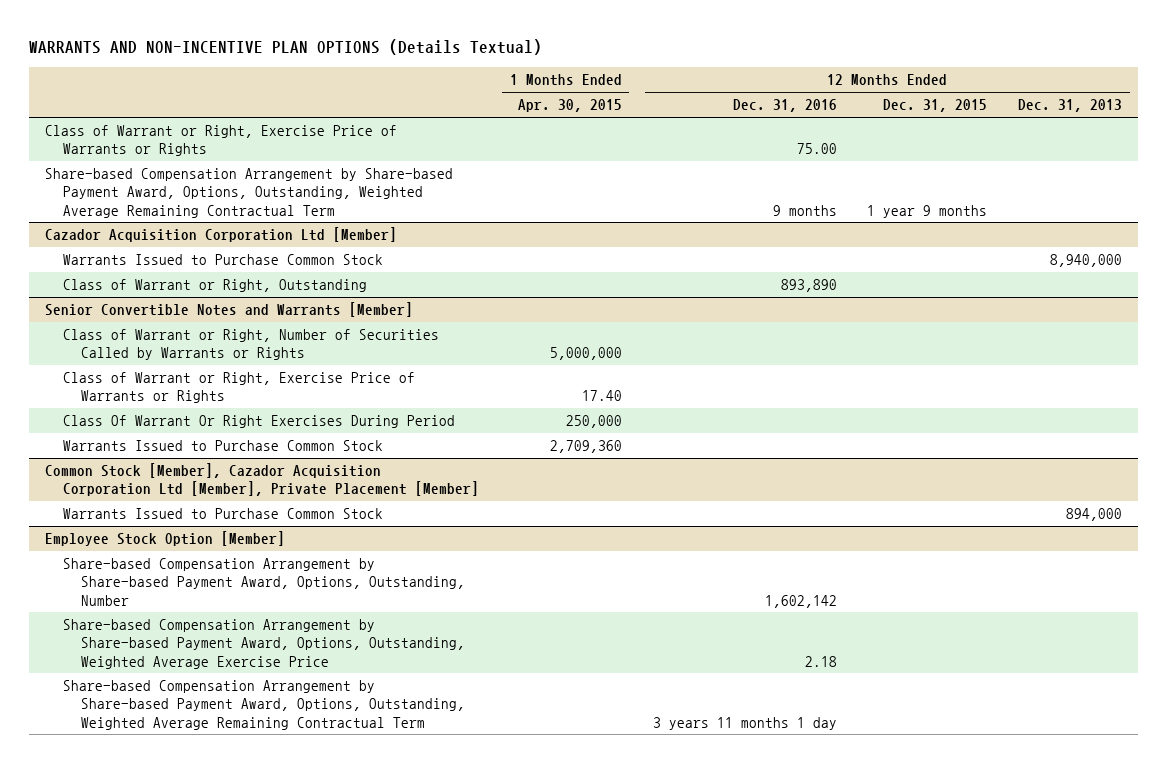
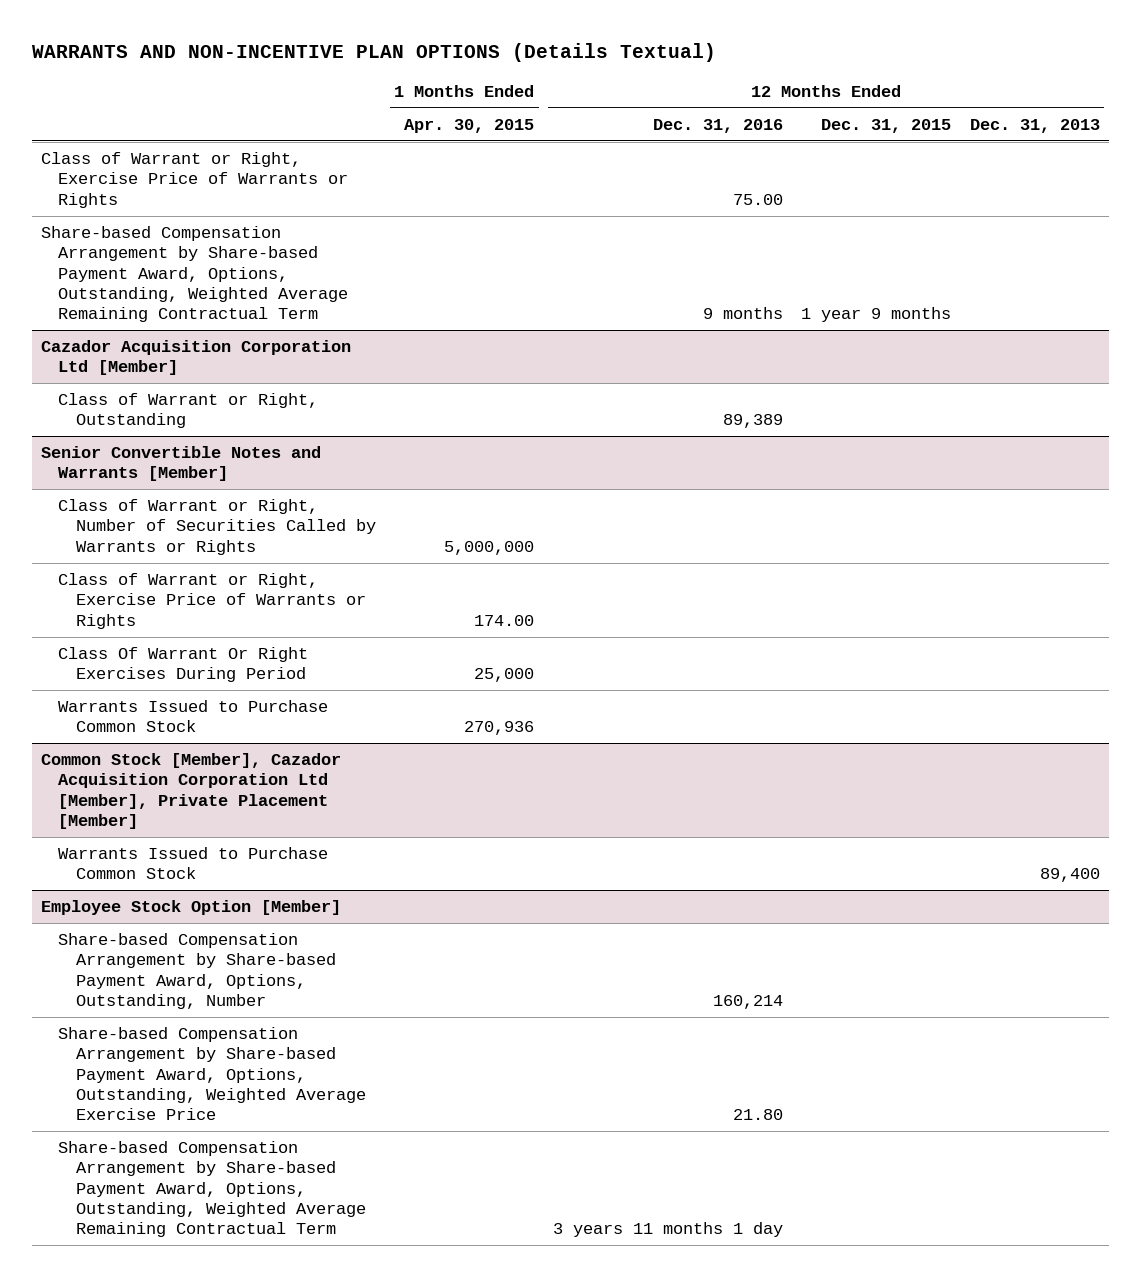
@ Cazador Acquisition Corporation Ltd [Member]
- Warrants Issued to Purchase Common Stock | | | | 8,940,000
- Class of Warrant or Right, Outstanding | | 893,890 | |
+ Class of Warrant or Right, Outstanding | | 89,389 | |
@ Senior Convertible Notes and Warrants [Member]
- Class of Warrant or Right, Exercise Price of Warrants or Rights | 17.40 | | |
- Class Of Warrant Or Right Exercises During Period | 250,000 | | |
- Warrants Issued to Purchase Common Stock | 2,709,360 | | |
+ Class of Warrant or Right, Exercise Price of Warrants or Rights | 174.00 | | |
+ Class Of Warrant Or Right Exercises During Period | 25,000 | | |
+ Warrants Issued to Purchase Common Stock | 270,936 | | |
@ Common Stock [Member], Cazador Acquisition Corporation Ltd [Member], Private Placement [Member]
- Warrants Issued to Purchase Common Stock | | | | 894,000
+ Warrants Issued to Purchase Common Stock | | | | 89,400
@ Employee Stock Option [Member]
- Share-based Compensation Arrangement by Share-based Payment Award, Options, Outstanding, Number | | 1,602,142 | |
- Share-based Compensation Arrangement by Share-based Payment Award, Options, Outstanding, Weighted Average Exercise Price | | 2.18 | |
+ Share-based Compensation Arrangement by Share-based Payment Award, Options, Outstanding, Number | | 160,214 | |
+ Share-based Compensation Arrangement by Share-based Payment Award, Options, Outstanding, Weighted Average Exercise Price | | 21.80 | |

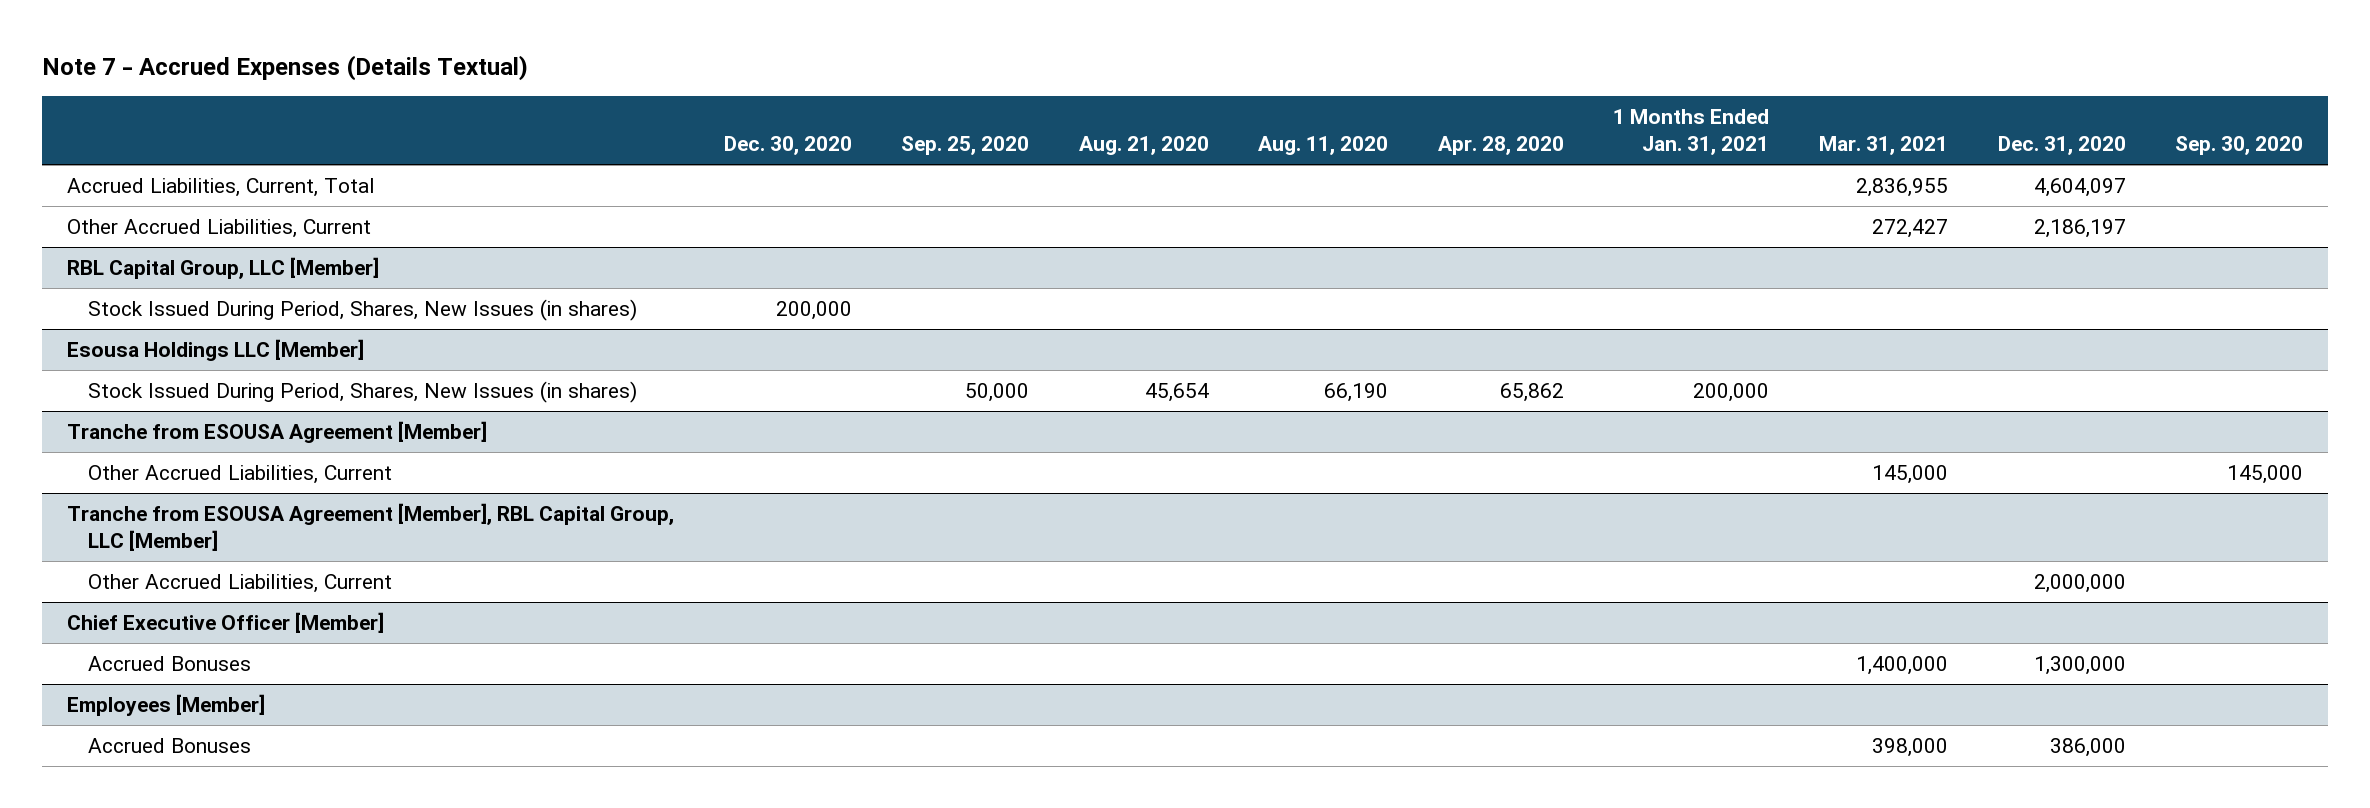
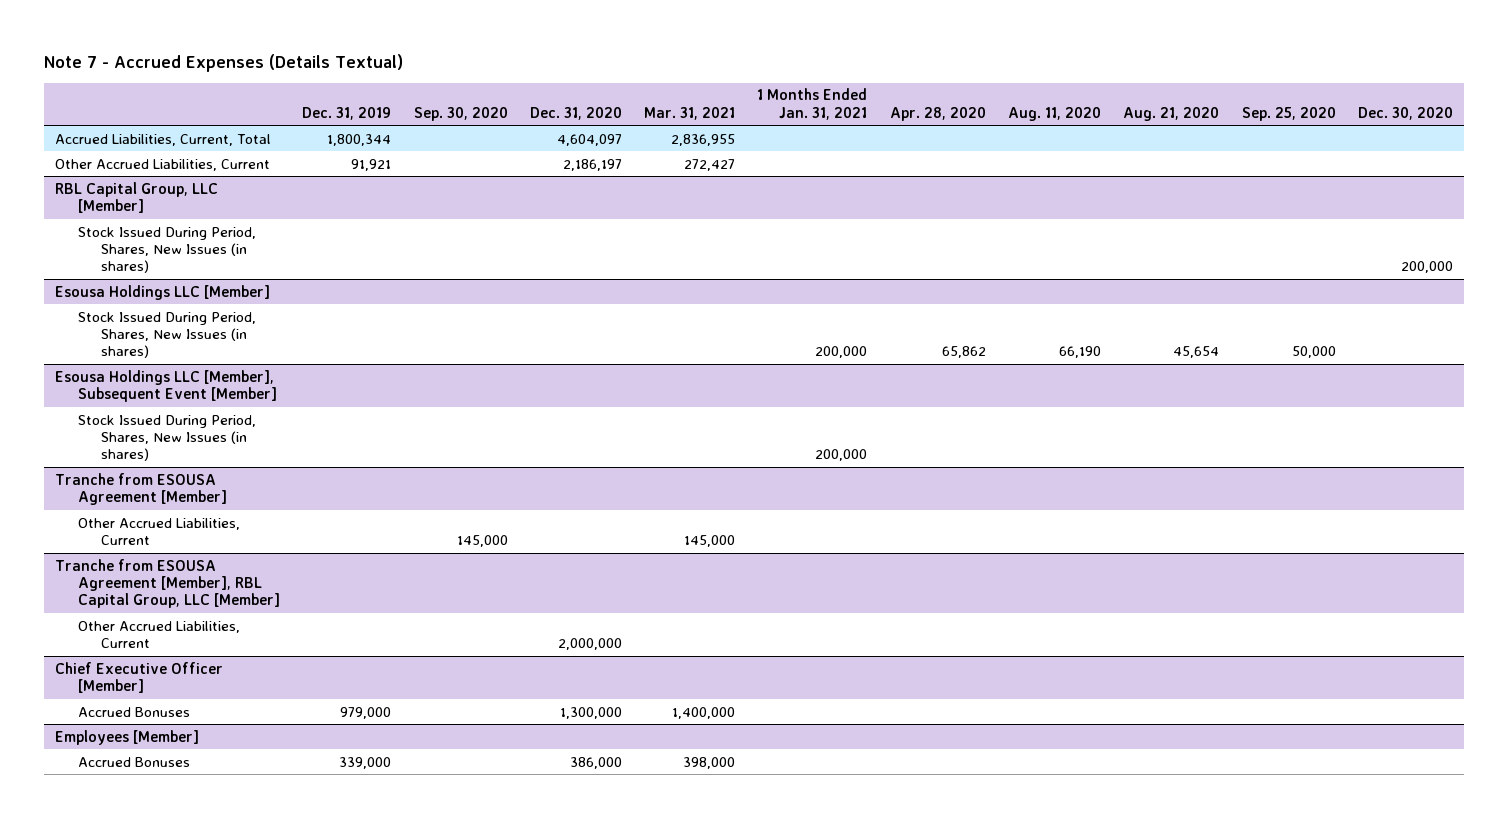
- | Dec. 30, 2020 | Sep. 25, 2020 | Aug. 21, 2020 | Aug. 11, 2020 | Apr. 28, 2020 | 1 Months Ended Jan. 31, 2021 | Mar. 31, 2021 | Dec. 31, 2020 | Sep. 30, 2020
+ | Dec. 31, 2019 | Sep. 30, 2020 | Dec. 31, 2020 | Mar. 31, 2021 | 1 Months Ended Jan. 31, 2021 | Apr. 28, 2020 | Aug. 11, 2020 | Aug. 21, 2020 | Sep. 25, 2020 | Dec. 30, 2020
+ Esousa Holdings LLC [Member], Subsequent Event [Member]
+ Stock Issued During Period, Shares, New Issues (in shares) | | | | | 200,000 | | | | |

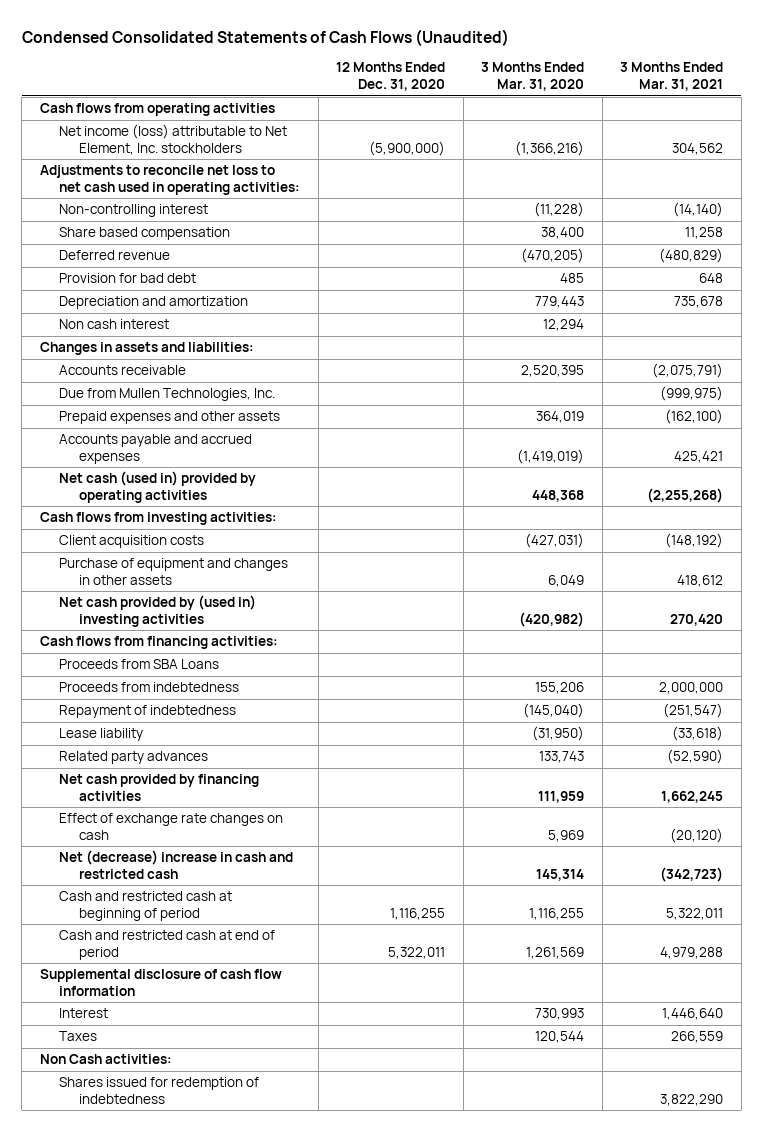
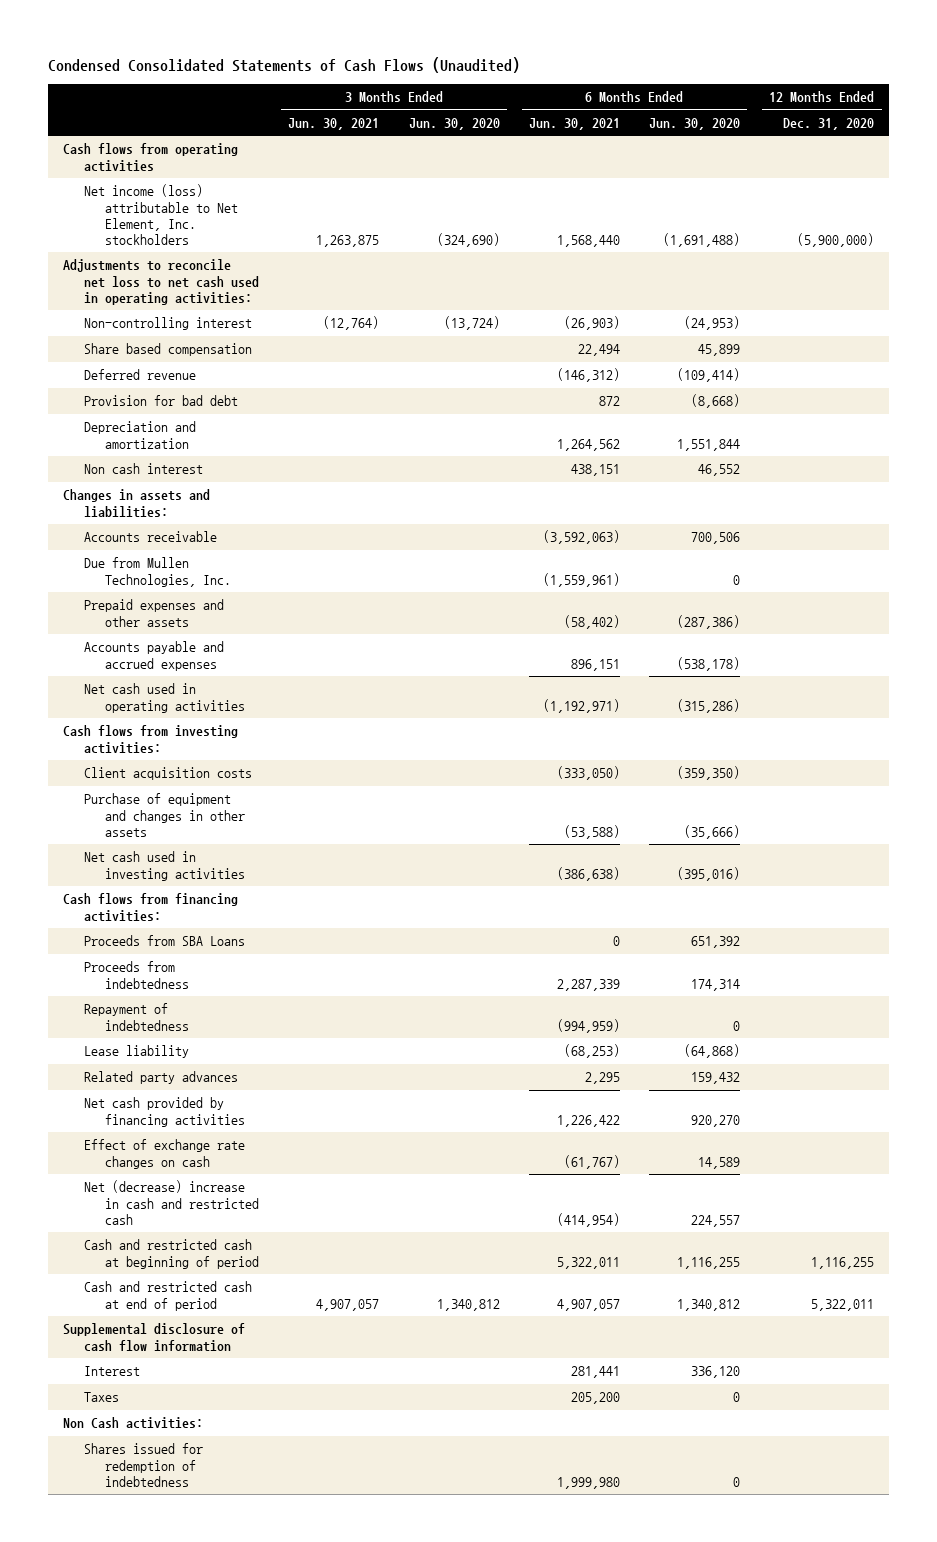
- | 12 Months Ended Dec. 31, 2020 | 3 Months Ended Mar. 31, 2020 | 3 Months Ended Mar. 31, 2021
+ | 3 Months Ended Jun. 30, 2021 | 3 Months Ended Jun. 30, 2020 | 6 Months Ended Jun. 30, 2021 | 6 Months Ended Jun. 30, 2020 | 12 Months Ended Dec. 31, 2020
- Net cash (used in) provided by operating activities | | 448,368 | (2,255,268)
+ Net cash used in operating activities | | | (1,192,971) | (315,286) |
- Net cash provided by (used in) investing activities | | (420,982) | 270,420
+ Net cash used in investing activities | | | (386,638) | (395,016) |

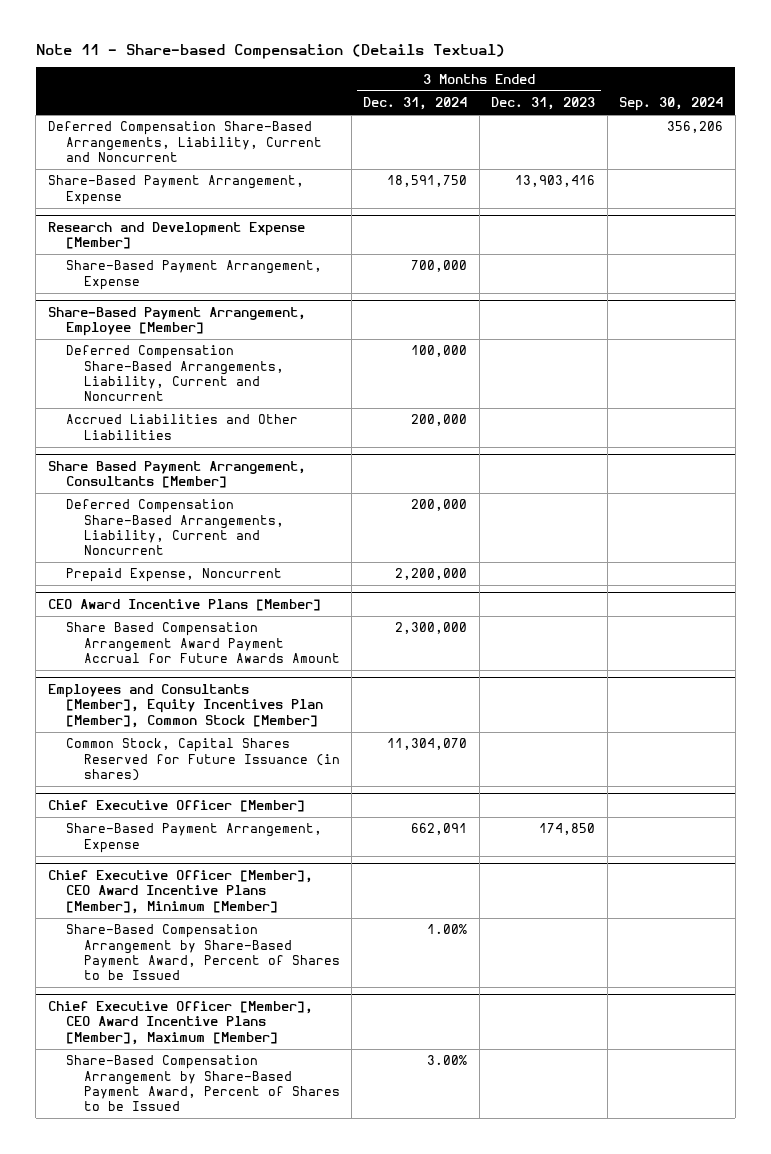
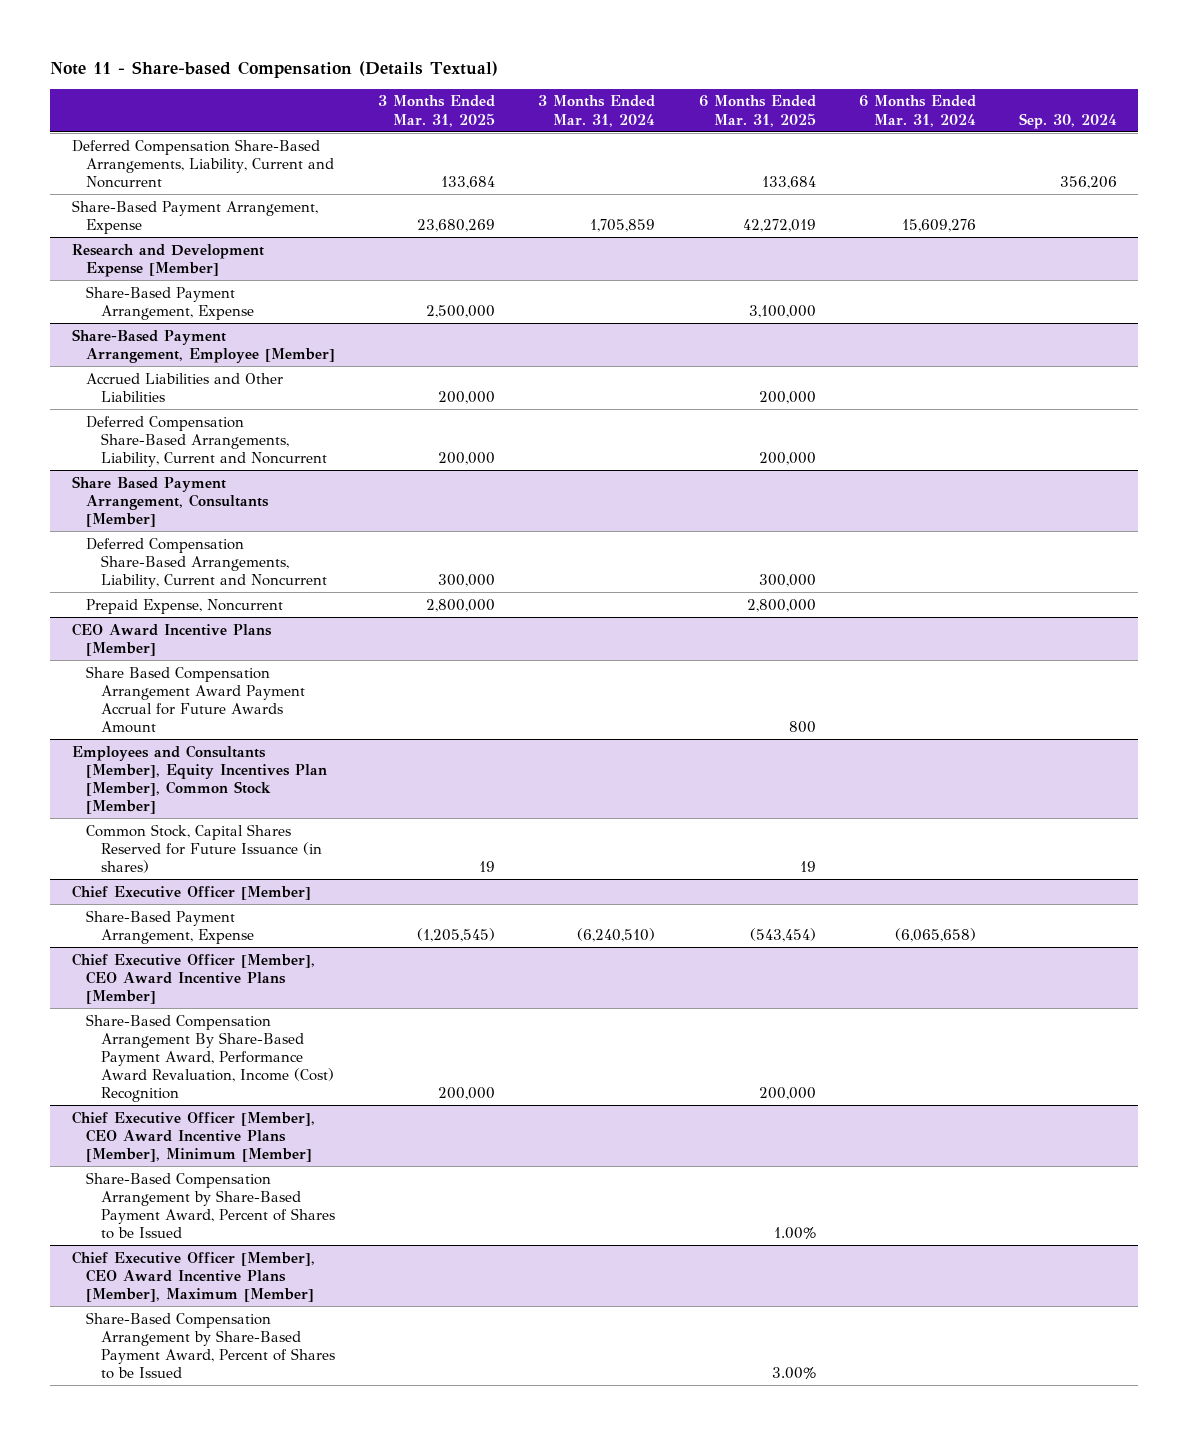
- | 3 Months Ended Dec. 31, 2024 | 3 Months Ended Dec. 31, 2023 | Sep. 30, 2024
+ | 3 Months Ended Mar. 31, 2025 | 3 Months Ended Mar. 31, 2024 | 6 Months Ended Mar. 31, 2025 | 6 Months Ended Mar. 31, 2024 | Sep. 30, 2024
@ Share-Based Payment Arrangement, Employee [Member]
moved down: Deferred Compensation Share-Based Arrangements, Liability, Current and Noncurrent | 200,000 | | 200,000 | |
+ Chief Executive Officer [Member], CEO Award Incentive Plans [Member]
+ Share-Based Compensation Arrangement By Share-Based Payment Award, Performance Award Revaluation, Income (Cost) Recognition | 200,000 | | 200,000 | |

